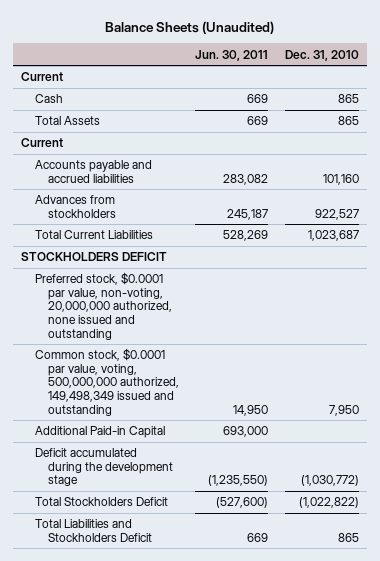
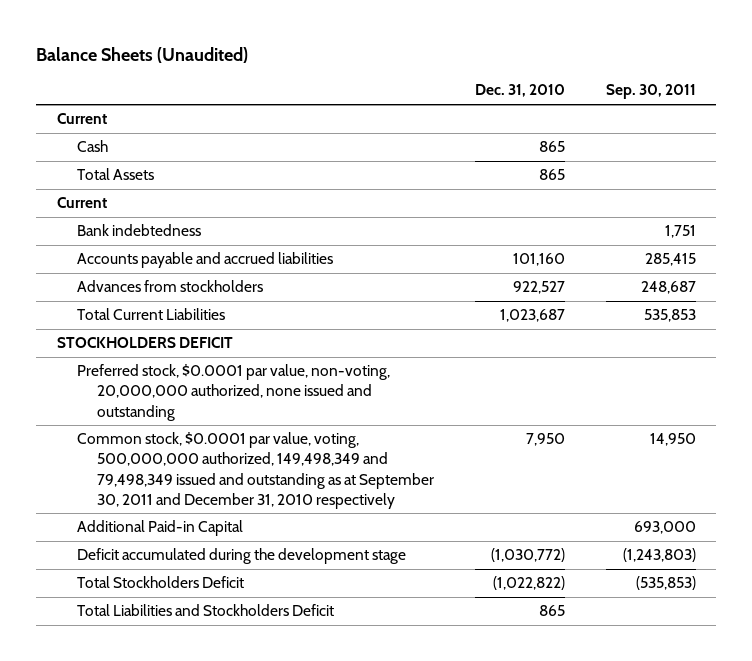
- | Jun. 30, 2011 | Dec. 31, 2010
+ | Dec. 31, 2010 | Sep. 30, 2011
+ Bank indebtedness | | 1,751
- Common stock, $0.0001 par value, voting, 500,000,000 authorized, 149,498,349 issued and outstanding | 14,950 | 7,950
+ Common stock, $0.0001 par value, voting, 500,000,000 authorized, 149,498,349 and 79,498,349 issued and outstanding as at September 30, 2011 and December 31, 2010 respectively | 7,950 | 14,950

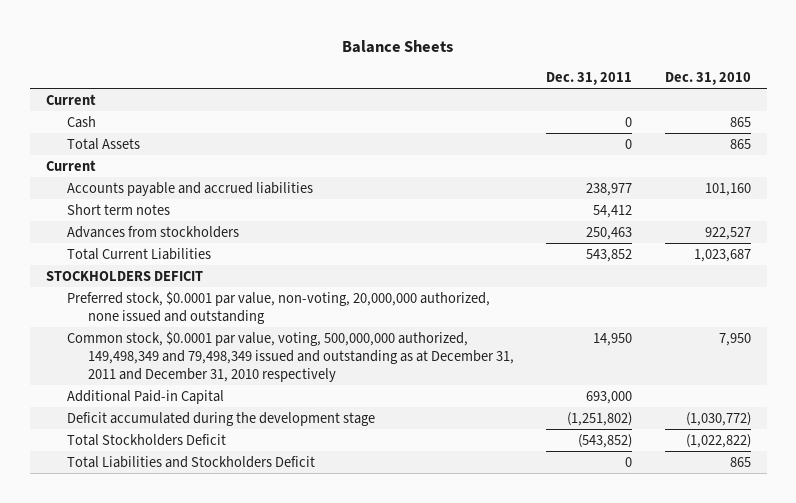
- Balance Sheets (Unaudited)
+ Balance Sheets
- | Dec. 31, 2010 | Sep. 30, 2011
+ | Dec. 31, 2011 | Dec. 31, 2010
- Bank indebtedness | | 1,751
+ Short term notes | 54,412 |
- Common stock, $0.0001 par value, voting, 500,000,000 authorized, 149,498,349 and 79,498,349 issued and outstanding as at September 30, 2011 and December 31, 2010 respectively | 7,950 | 14,950
+ Common stock, $0.0001 par value, voting, 500,000,000 authorized, 149,498,349 and 79,498,349 issued and outstanding as at December 31, 2011 and December 31, 2010 respectively | 14,950 | 7,950

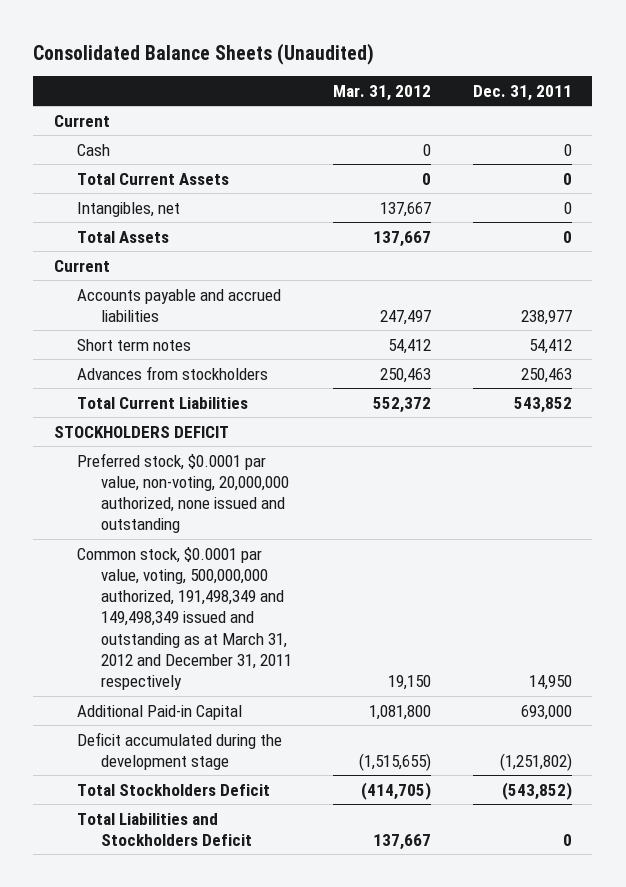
- Balance Sheets
+ Consolidated Balance Sheets (Unaudited)
- | Dec. 31, 2011 | Dec. 31, 2010
+ | Mar. 31, 2012 | Dec. 31, 2011
+ Total Current Assets | 0 | 0
+ Intangibles, net | 137,667 | 0
- Common stock, $0.0001 par value, voting, 500,000,000 authorized, 149,498,349 and 79,498,349 issued and outstanding as at December 31, 2011 and December 31, 2010 respectively | 14,950 | 7,950
+ Common stock, $0.0001 par value, voting, 500,000,000 authorized, 191,498,349 and 149,498,349 issued and outstanding as at March 31, 2012 and December 31, 2011 respectively | 19,150 | 14,950

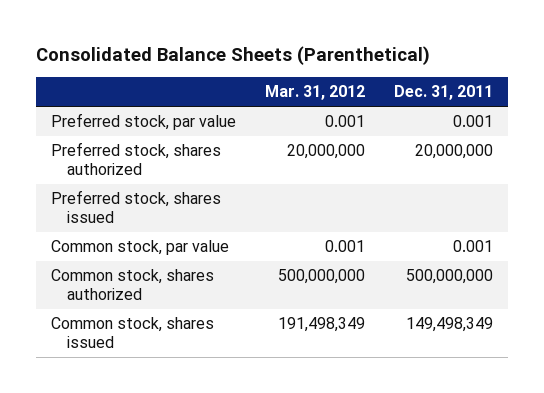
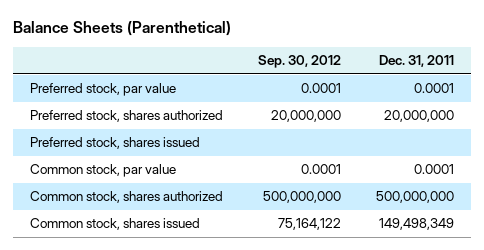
- Consolidated Balance Sheets (Parenthetical)
+ Balance Sheets (Parenthetical)
- | Mar. 31, 2012 | Dec. 31, 2011
+ | Sep. 30, 2012 | Dec. 31, 2011
- Preferred stock, par value | 0.001 | 0.001
+ Preferred stock, par value | 0.0001 | 0.0001
- Common stock, par value | 0.001 | 0.001
+ Common stock, par value | 0.0001 | 0.0001

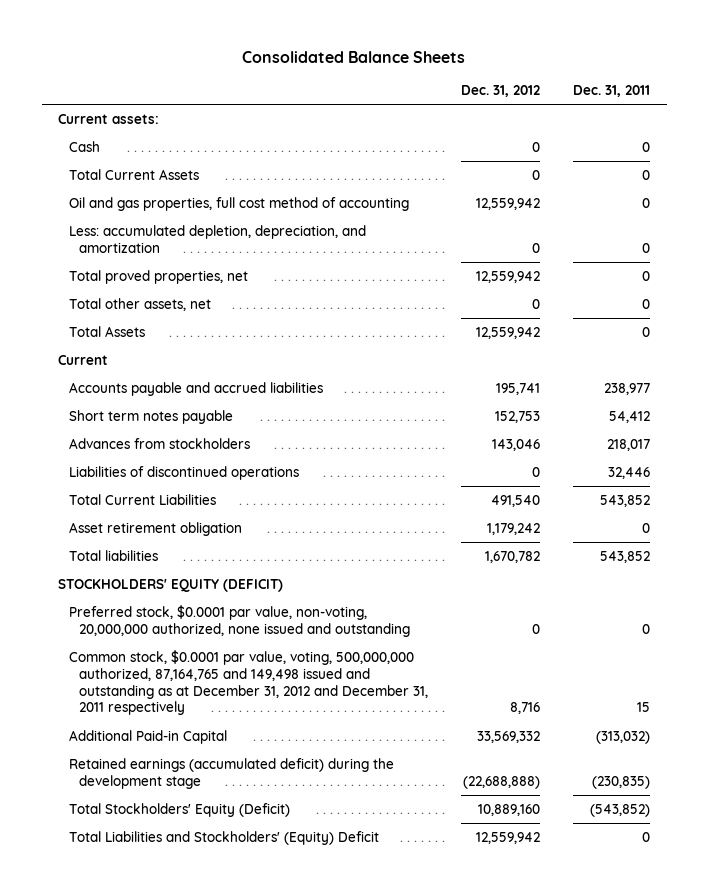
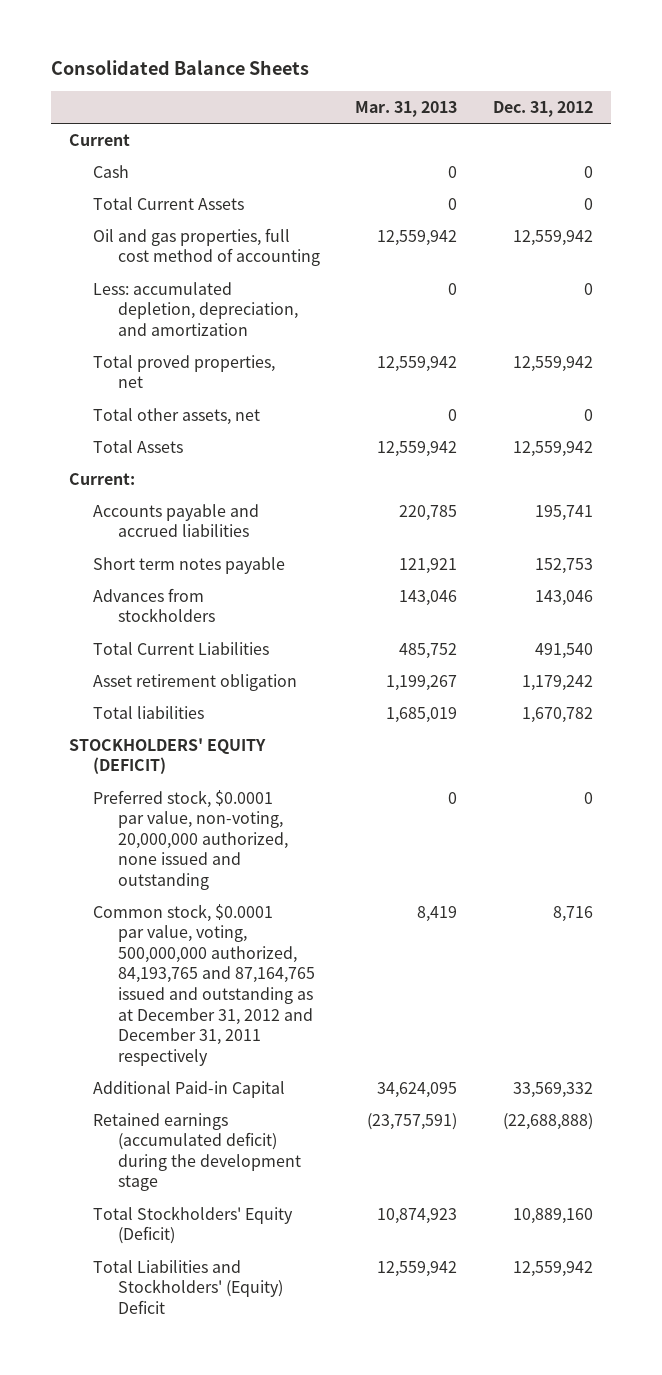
- | Dec. 31, 2012 | Dec. 31, 2011
+ | Mar. 31, 2013 | Dec. 31, 2012
- Current assets:
moved up: Current
+ Current:
- Liabilities of discontinued operations | 0 | 32,446
- Common stock, $0.0001 par value, voting, 500,000,000 authorized, 87,164,765 and 149,498 issued and outstanding as at December 31, 2012 and December 31, 2011 respectively | 8,716 | 15
+ Common stock, $0.0001 par value, voting, 500,000,000 authorized, 84,193,765 and 87,164,765 issued and outstanding as at December 31, 2012 and December 31, 2011 respectively | 8,419 | 8,716

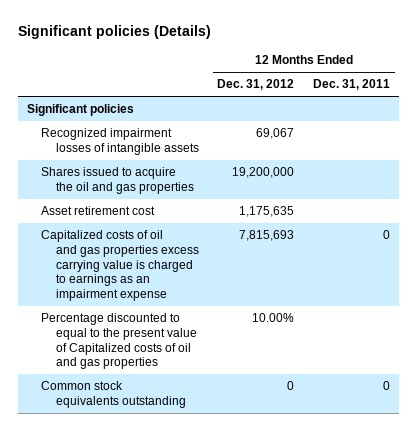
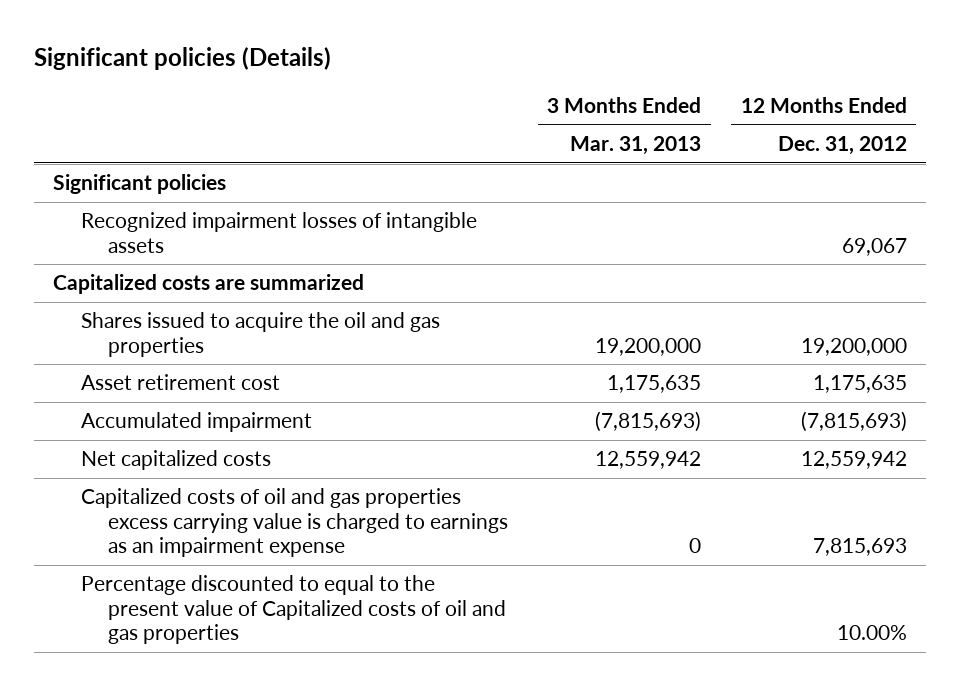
- | 12 Months Ended Dec. 31, 2012 | 12 Months Ended Dec. 31, 2011
+ | 3 Months Ended Mar. 31, 2013 | 12 Months Ended Dec. 31, 2012
+ Capitalized costs are summarized
+ Accumulated impairment | (7,815,693) | (7,815,693)
+ Net capitalized costs | 12,559,942 | 12,559,942
- Common stock equivalents outstanding | 0 | 0

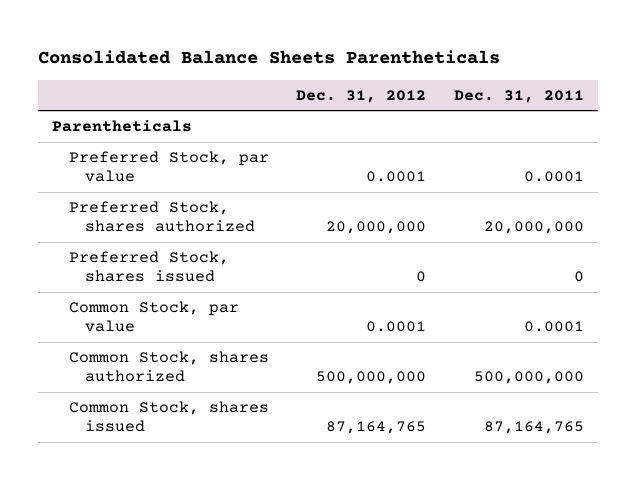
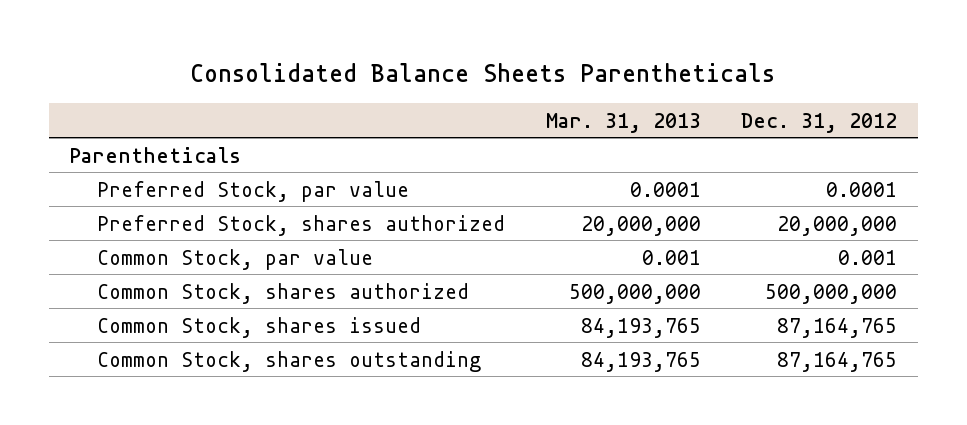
- | Dec. 31, 2012 | Dec. 31, 2011
+ | Mar. 31, 2013 | Dec. 31, 2012
- Preferred Stock, shares issued | 0 | 0
- Common Stock, par value | 0.0001 | 0.0001
+ Common Stock, par value | 0.001 | 0.001
+ Common Stock, shares outstanding | 84,193,765 | 87,164,765

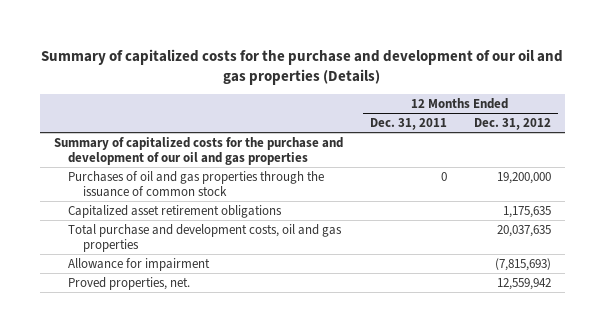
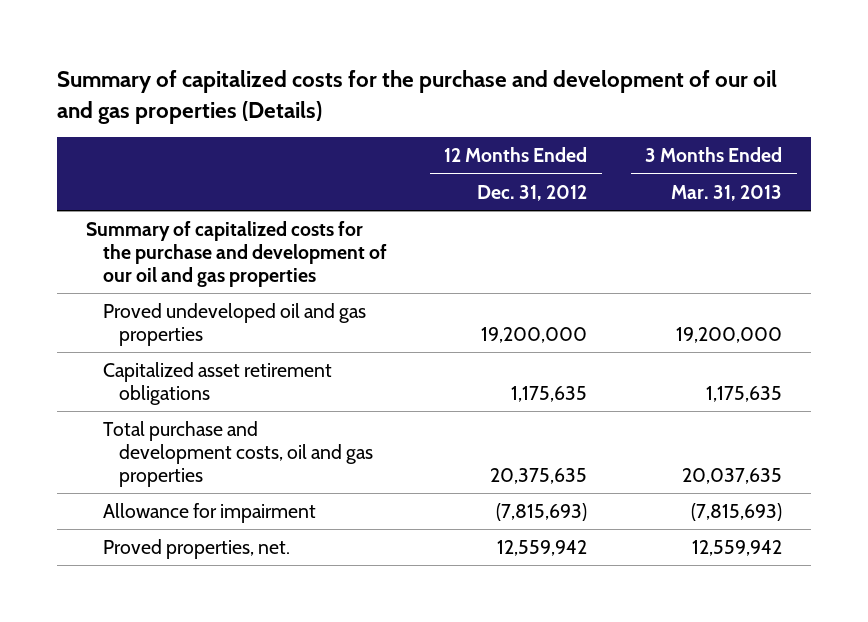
- | 12 Months Ended Dec. 31, 2011 | 12 Months Ended Dec. 31, 2012
+ | 12 Months Ended Dec. 31, 2012 | 3 Months Ended Mar. 31, 2013
- Purchases of oil and gas properties through the issuance of common stock | 0 | 19,200,000
+ Proved undeveloped oil and gas properties | 19,200,000 | 19,200,000
- Total purchase and development costs, oil and gas properties | | 20,037,635
+ Total purchase and development costs, oil and gas properties | 20,375,635 | 20,037,635

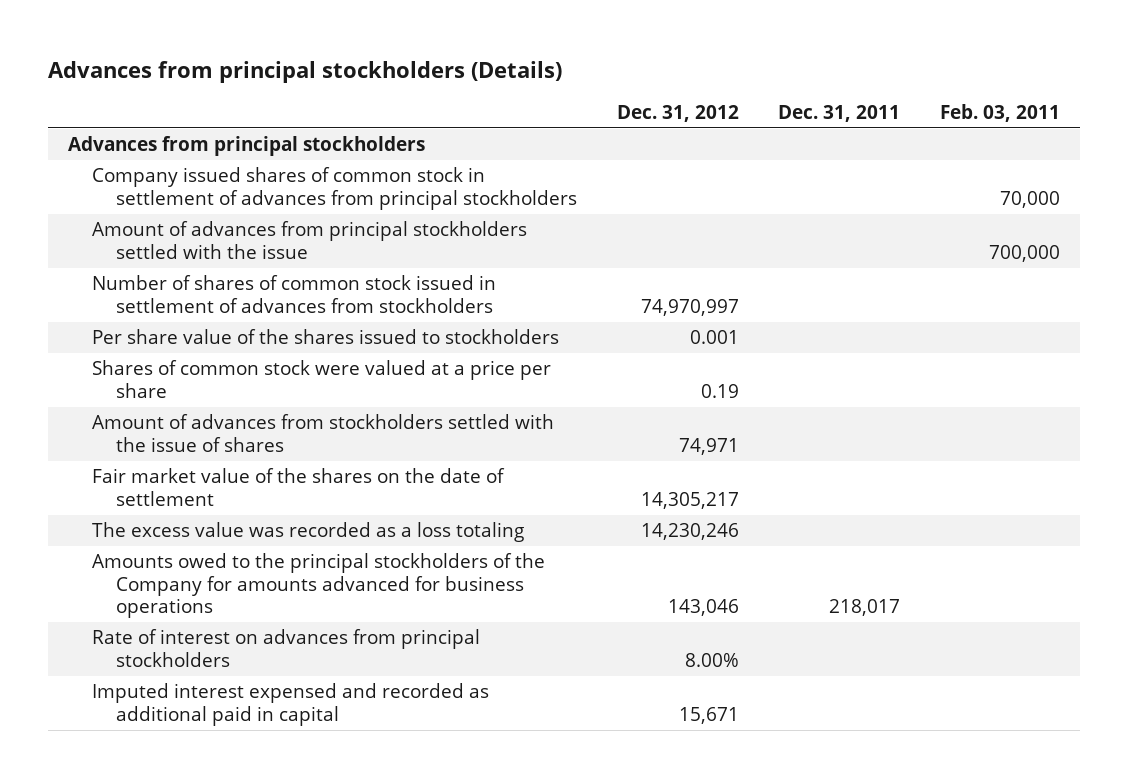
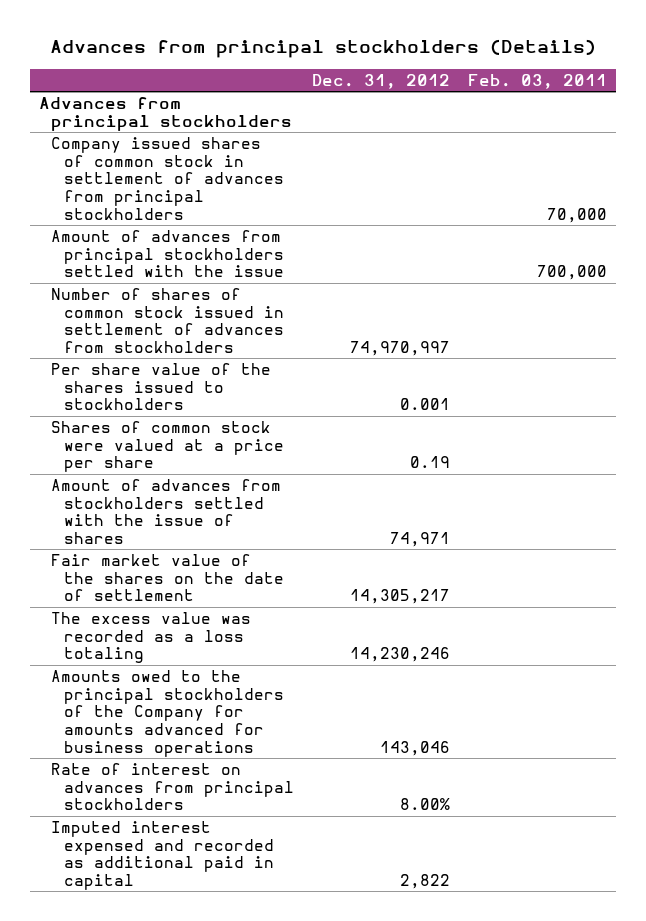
- | Dec. 31, 2012 | Dec. 31, 2011 | Feb. 03, 2011
+ | Dec. 31, 2012 | Feb. 03, 2011
- Imputed interest expensed and recorded as additional paid in capital | 15,671 | |
+ Imputed interest expensed and recorded as additional paid in capital | 2,822 |

